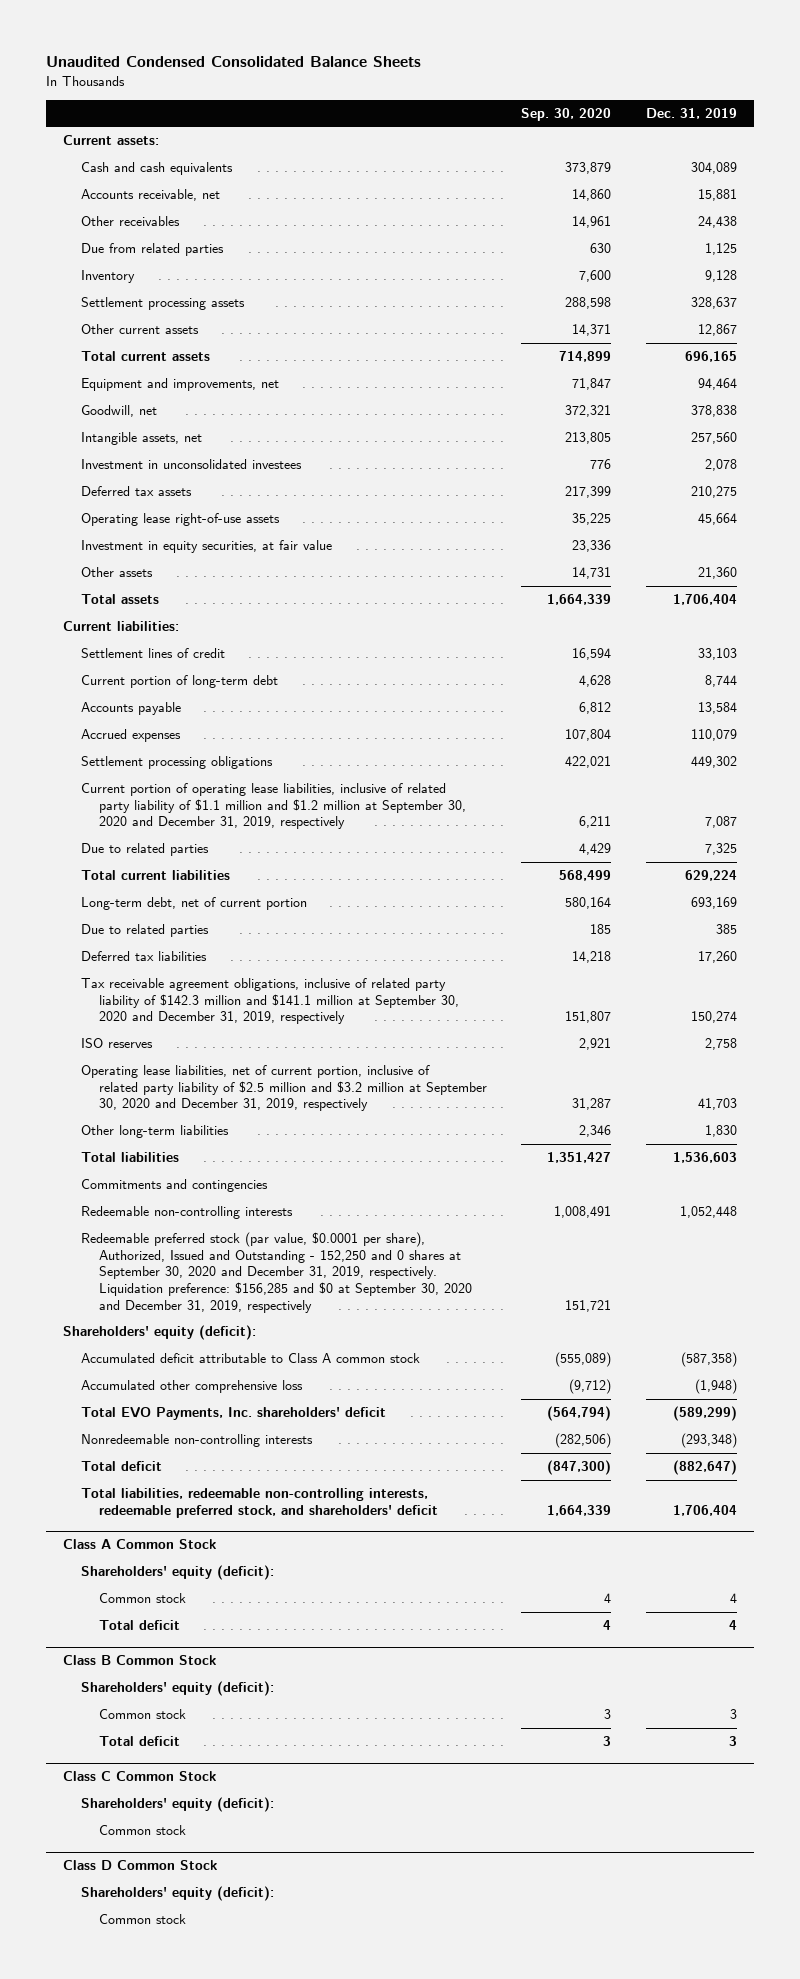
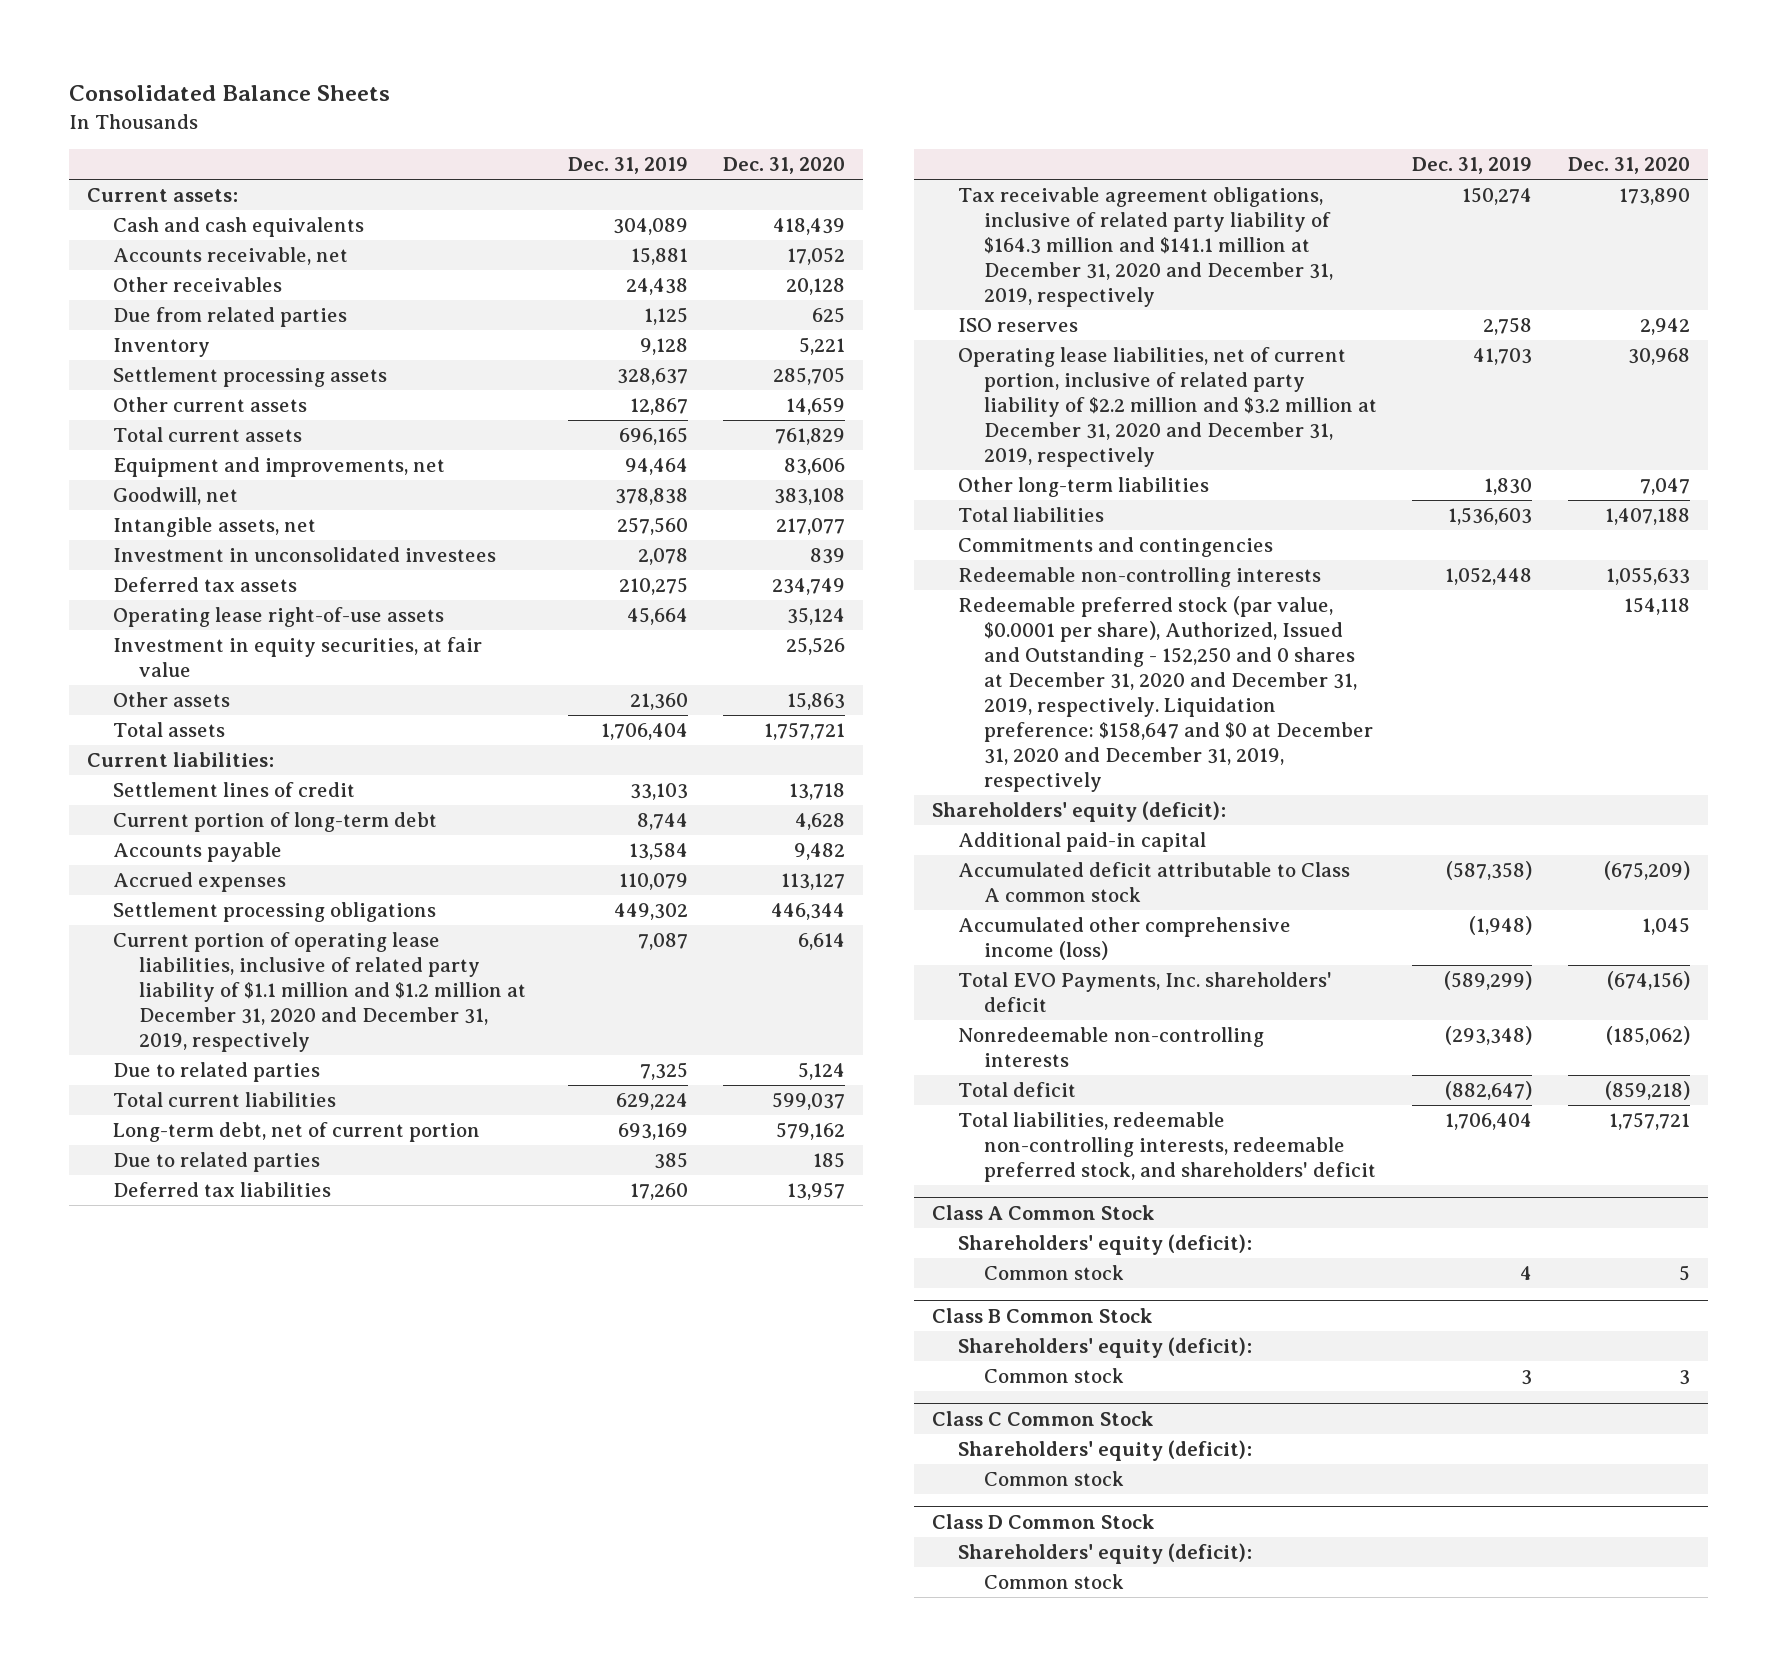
- Unaudited Condensed Consolidated Balance Sheets
+ Consolidated Balance Sheets
- | Sep. 30, 2020 | Dec. 31, 2019
+ | Dec. 31, 2019 | Dec. 31, 2020
- Current portion of operating lease liabilities, inclusive of related party liability of $1.1 million and $1.2 million at September 30, 2020 and December 31, 2019, respectively | 6,211 | 7,087
+ Current portion of operating lease liabilities, inclusive of related party liability of $1.1 million and $1.2 million at December 31, 2020 and December 31, 2019, respectively | 7,087 | 6,614
- Tax receivable agreement obligations, inclusive of related party liability of $142.3 million and $141.1 million at September 30, 2020 and December 31, 2019, respectively | 151,807 | 150,274
+ Tax receivable agreement obligations, inclusive of related party liability of $164.3 million and $141.1 million at December 31, 2020 and December 31, 2019, respectively | 150,274 | 173,890
- Operating lease liabilities, net of current portion, inclusive of related party liability of $2.5 million and $3.2 million at September 30, 2020 and December 31, 2019, respectively | 31,287 | 41,703
+ Operating lease liabilities, net of current portion, inclusive of related party liability of $2.2 million and $3.2 million at December 31, 2020 and December 31, 2019, respectively | 41,703 | 30,968
- Redeemable preferred stock (par value, $0.0001 per share), Authorized, Issued and Outstanding - 152,250 and 0 shares at September 30, 2020 and December 31, 2019, respectively. Liquidation preference: $156,285 and $0 at September 30, 2020 and December 31, 2019, respectively | 151,721 |
+ Redeemable preferred stock (par value, $0.0001 per share), Authorized, Issued and Outstanding - 152,250 and 0 shares at December 31, 2020 and December 31, 2019, respectively. Liquidation preference: $158,647 and $0 at December 31, 2020 and December 31, 2019, respectively | | 154,118
+ Additional paid-in capital
- Accumulated other comprehensive loss | (9,712) | (1,948)
+ Accumulated other comprehensive income (loss) | (1,948) | 1,045
@ Class A Common Stock
- Total deficit | 4 | 4
@ Class B Common Stock
- Total deficit | 3 | 3

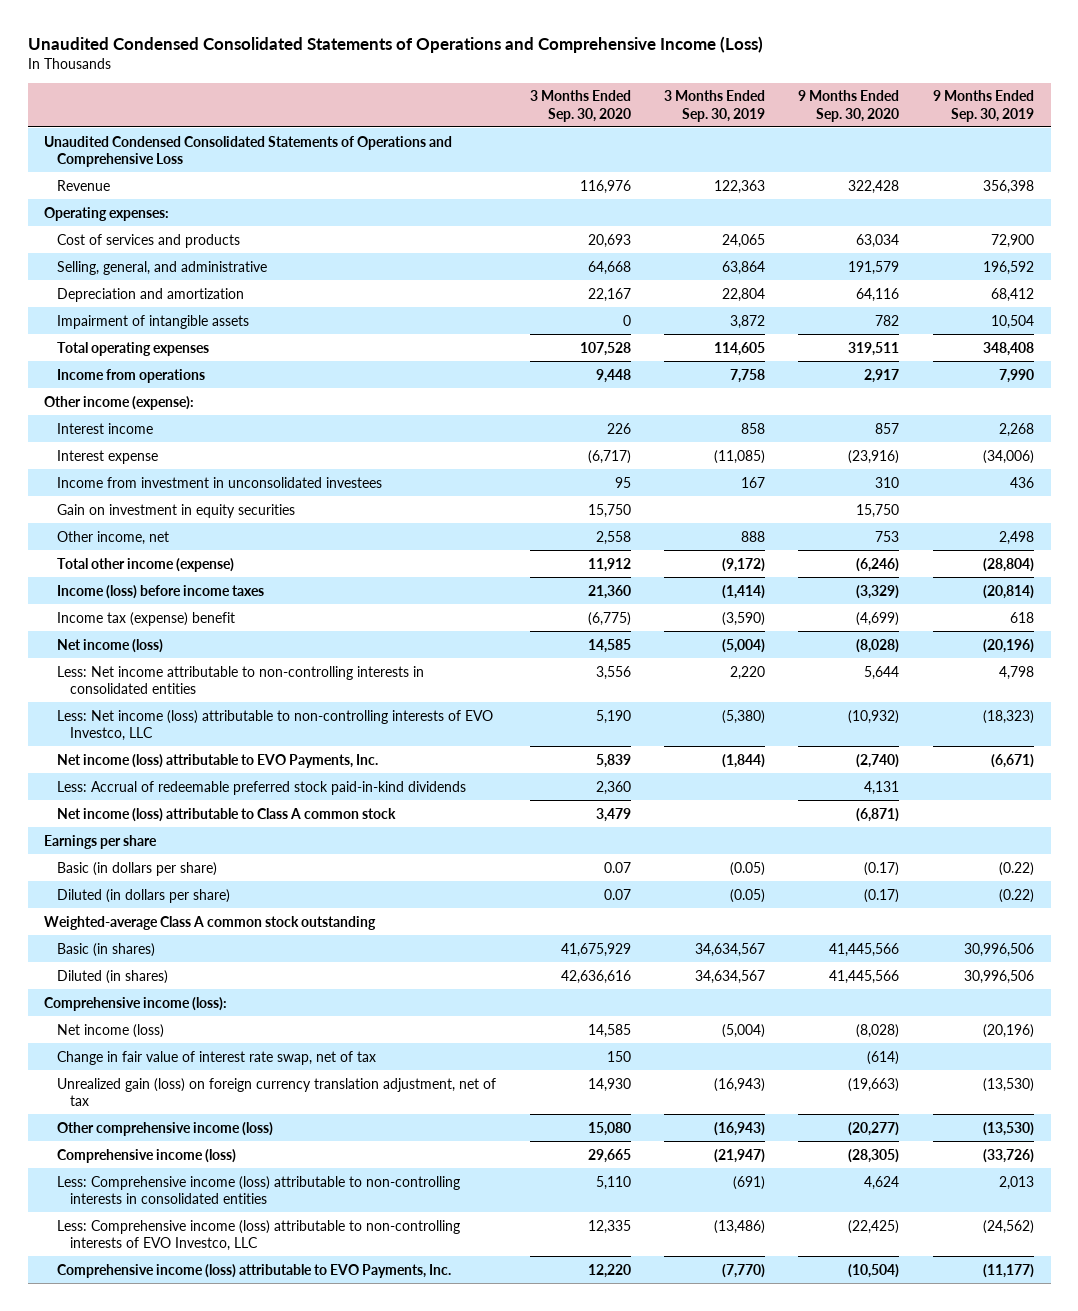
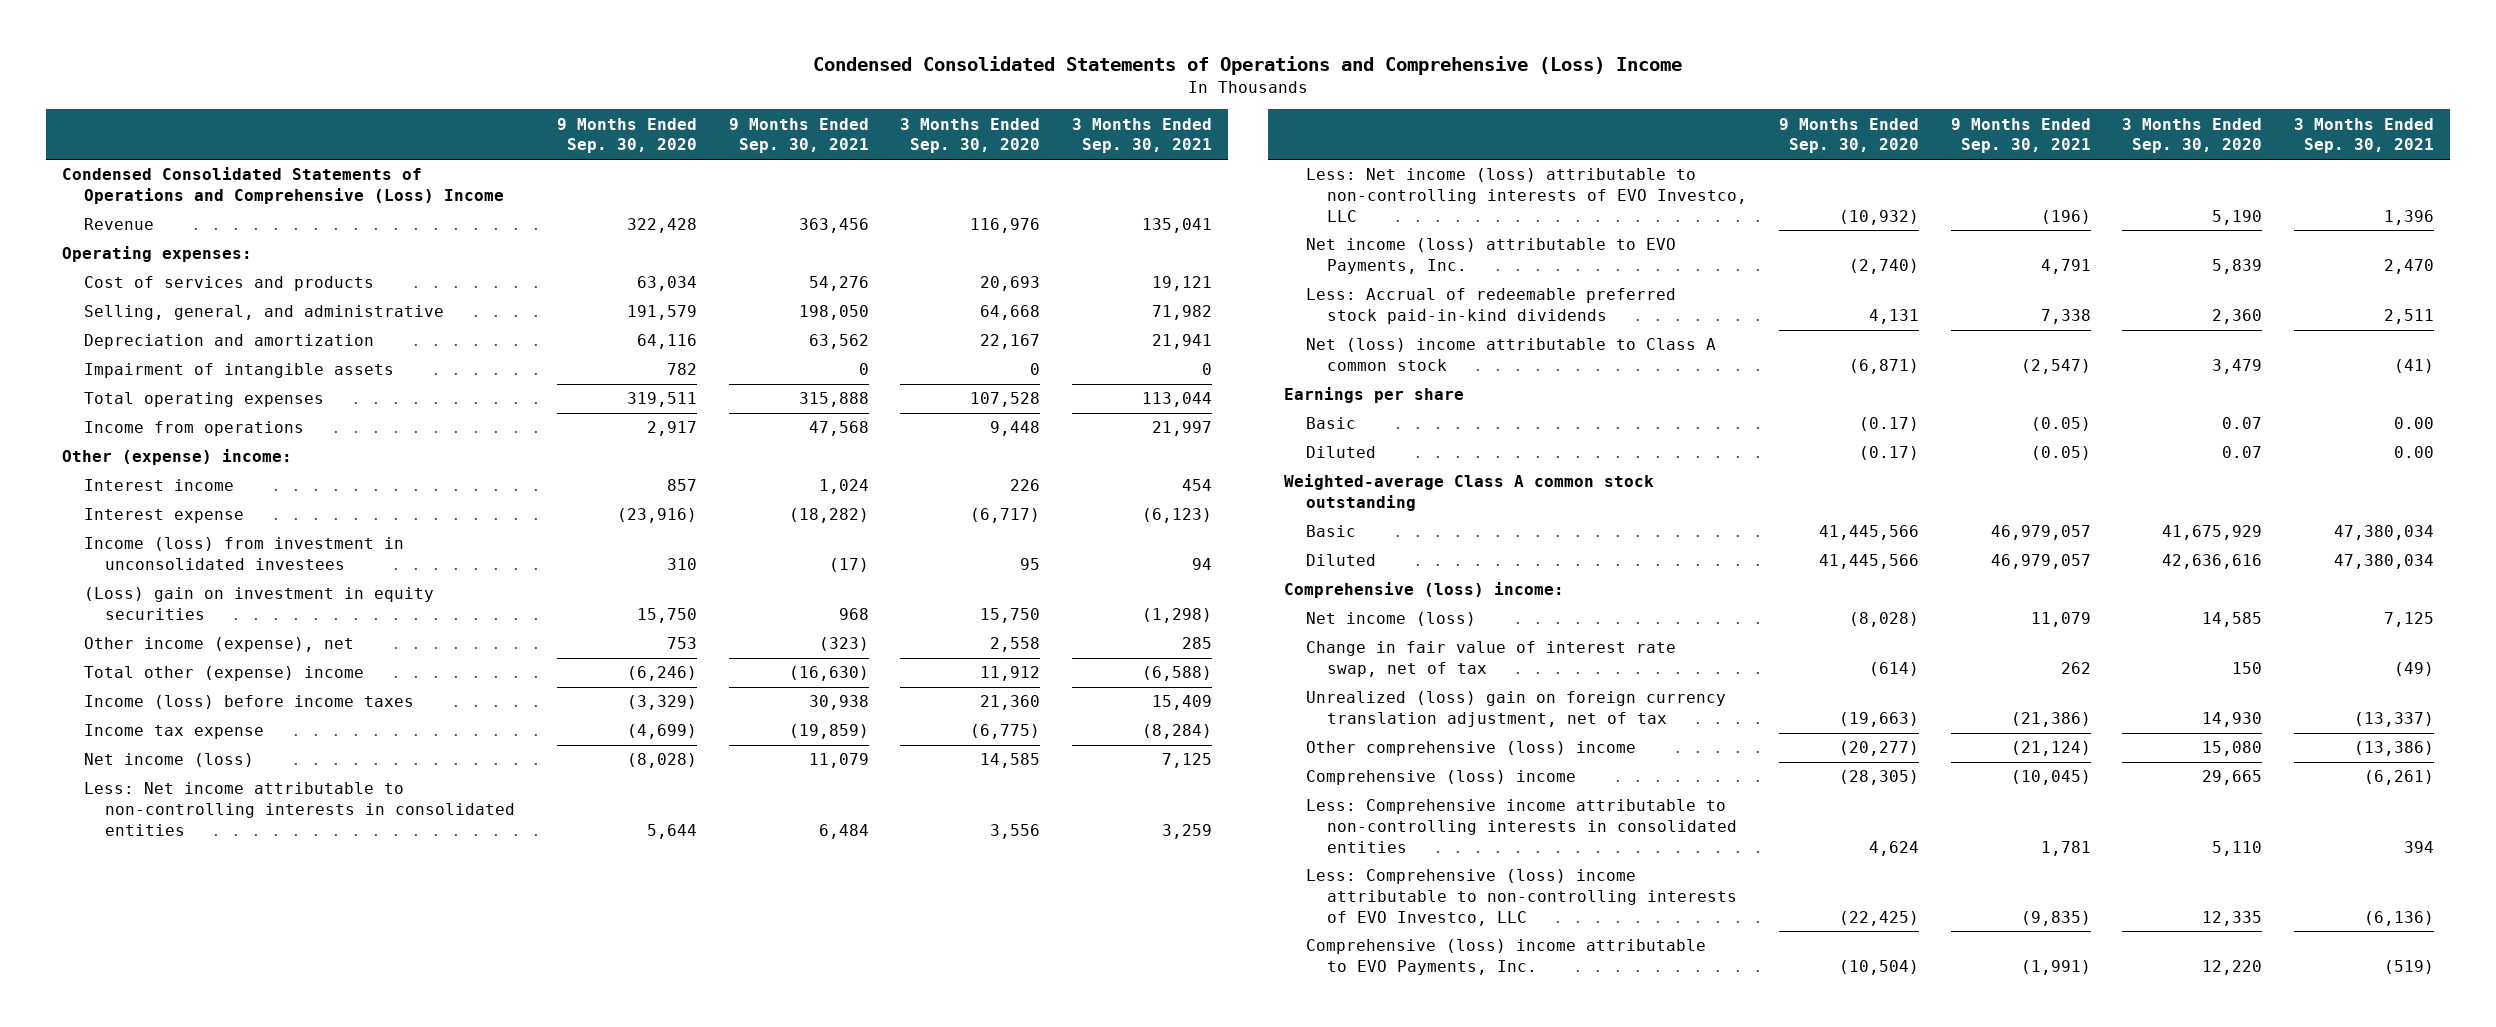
- Unaudited Condensed Consolidated Statements of Operations and Comprehensive Income (Loss)
+ Condensed Consolidated Statements of Operations and Comprehensive (Loss) Income
- | 3 Months Ended Sep. 30, 2020 | 3 Months Ended Sep. 30, 2019 | 9 Months Ended Sep. 30, 2020 | 9 Months Ended Sep. 30, 2019
+ | 9 Months Ended Sep. 30, 2020 | 9 Months Ended Sep. 30, 2021 | 3 Months Ended Sep. 30, 2020 | 3 Months Ended Sep. 30, 2021
- Unaudited Condensed Consolidated Statements of Operations and Comprehensive Loss
+ Condensed Consolidated Statements of Operations and Comprehensive (Loss) Income
- Other income (expense):
+ Other (expense) income:
- Income from investment in unconsolidated investees | 95 | 167 | 310 | 436
- Gain on investment in equity securities | 15,750 | | 15,750 |
- Other income, net | 2,558 | 888 | 753 | 2,498
- Total other income (expense) | 11,912 | (9,172) | (6,246) | (28,804)
+ Income (loss) from investment in unconsolidated investees | 310 | (17) | 95 | 94
+ (Loss) gain on investment in equity securities | 15,750 | 968 | 15,750 | (1,298)
+ Other income (expense), net | 753 | (323) | 2,558 | 285
+ Total other (expense) income | (6,246) | (16,630) | 11,912 | (6,588)
- Income tax (expense) benefit | (6,775) | (3,590) | (4,699) | 618
+ Income tax expense | (4,699) | (19,859) | (6,775) | (8,284)
- Net income (loss) attributable to Class A common stock | 3,479 | | (6,871) |
+ Net (loss) income attributable to Class A common stock | (6,871) | (2,547) | 3,479 | (41)
- Basic (in dollars per share) | 0.07 | (0.05) | (0.17) | (0.22)
- Diluted (in dollars per share) | 0.07 | (0.05) | (0.17) | (0.22)
+ Basic | (0.17) | (0.05) | 0.07 | 0.00
+ Diluted | (0.17) | (0.05) | 0.07 | 0.00
- Basic (in shares) | 41,675,929 | 34,634,567 | 41,445,566 | 30,996,506
- Diluted (in shares) | 42,636,616 | 34,634,567 | 41,445,566 | 30,996,506
- Comprehensive income (loss):
+ Basic | 41,445,566 | 46,979,057 | 41,675,929 | 47,380,034
+ Diluted | 41,445,566 | 46,979,057 | 42,636,616 | 47,380,034
+ Comprehensive (loss) income:
- Unrealized gain (loss) on foreign currency translation adjustment, net of tax | 14,930 | (16,943) | (19,663) | (13,530)
- Other comprehensive income (loss) | 15,080 | (16,943) | (20,277) | (13,530)
- Comprehensive income (loss) | 29,665 | (21,947) | (28,305) | (33,726)
- Less: Comprehensive income (loss) attributable to non-controlling interests in consolidated entities | 5,110 | (691) | 4,624 | 2,013
- Less: Comprehensive income (loss) attributable to non-controlling interests of EVO Investco, LLC | 12,335 | (13,486) | (22,425) | (24,562)
- Comprehensive income (loss) attributable to EVO Payments, Inc. | 12,220 | (7,770) | (10,504) | (11,177)
+ Unrealized (loss) gain on foreign currency translation adjustment, net of tax | (19,663) | (21,386) | 14,930 | (13,337)
+ Other comprehensive (loss) income | (20,277) | (21,124) | 15,080 | (13,386)
+ Comprehensive (loss) income | (28,305) | (10,045) | 29,665 | (6,261)
+ Less: Comprehensive income attributable to non-controlling interests in consolidated entities | 4,624 | 1,781 | 5,110 | 394
+ Less: Comprehensive (loss) income attributable to non-controlling interests of EVO Investco, LLC | (22,425) | (9,835) | 12,335 | (6,136)
+ Comprehensive (loss) income attributable to EVO Payments, Inc. | (10,504) | (1,991) | 12,220 | (519)

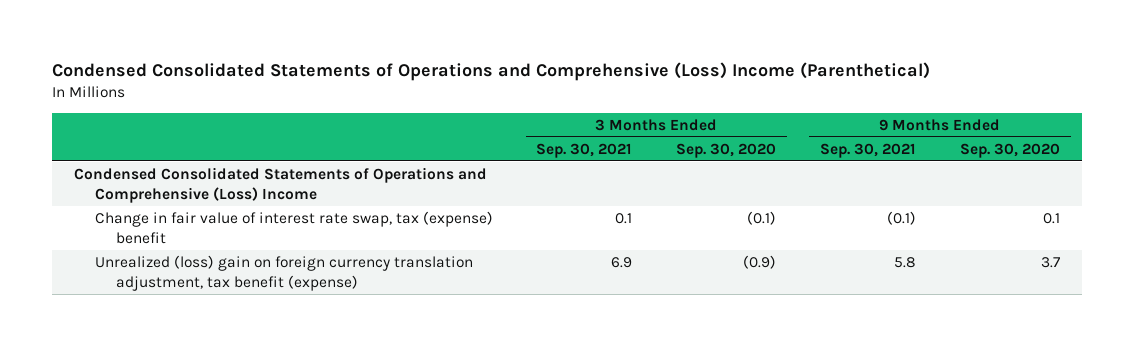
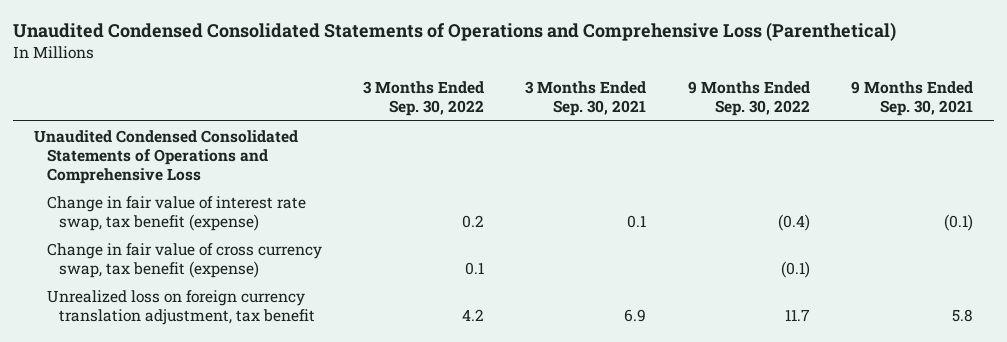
- Condensed Consolidated Statements of Operations and Comprehensive (Loss) Income (Parenthetical)
+ Unaudited Condensed Consolidated Statements of Operations and Comprehensive Loss (Parenthetical)
- | 3 Months Ended Sep. 30, 2021 | 3 Months Ended Sep. 30, 2020 | 9 Months Ended Sep. 30, 2021 | 9 Months Ended Sep. 30, 2020
+ | 3 Months Ended Sep. 30, 2022 | 3 Months Ended Sep. 30, 2021 | 9 Months Ended Sep. 30, 2022 | 9 Months Ended Sep. 30, 2021
- Condensed Consolidated Statements of Operations and Comprehensive (Loss) Income
- Change in fair value of interest rate swap, tax (expense) benefit | 0.1 | (0.1) | (0.1) | 0.1
- Unrealized (loss) gain on foreign currency translation adjustment, tax benefit (expense) | 6.9 | (0.9) | 5.8 | 3.7
+ Unaudited Condensed Consolidated Statements of Operations and Comprehensive Loss
+ Change in fair value of interest rate swap, tax benefit (expense) | 0.2 | 0.1 | (0.4) | (0.1)
+ Change in fair value of cross currency swap, tax benefit (expense) | 0.1 | | (0.1) |
+ Unrealized loss on foreign currency translation adjustment, tax benefit | 4.2 | 6.9 | 11.7 | 5.8

